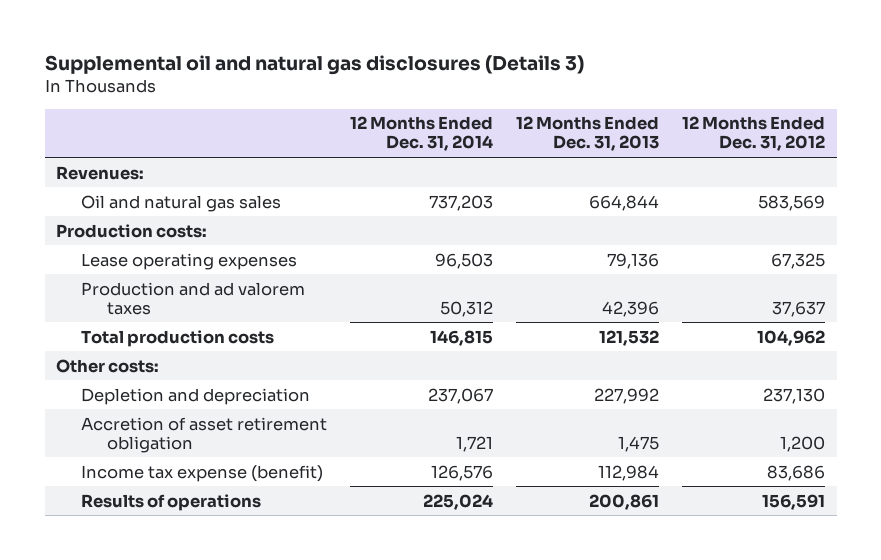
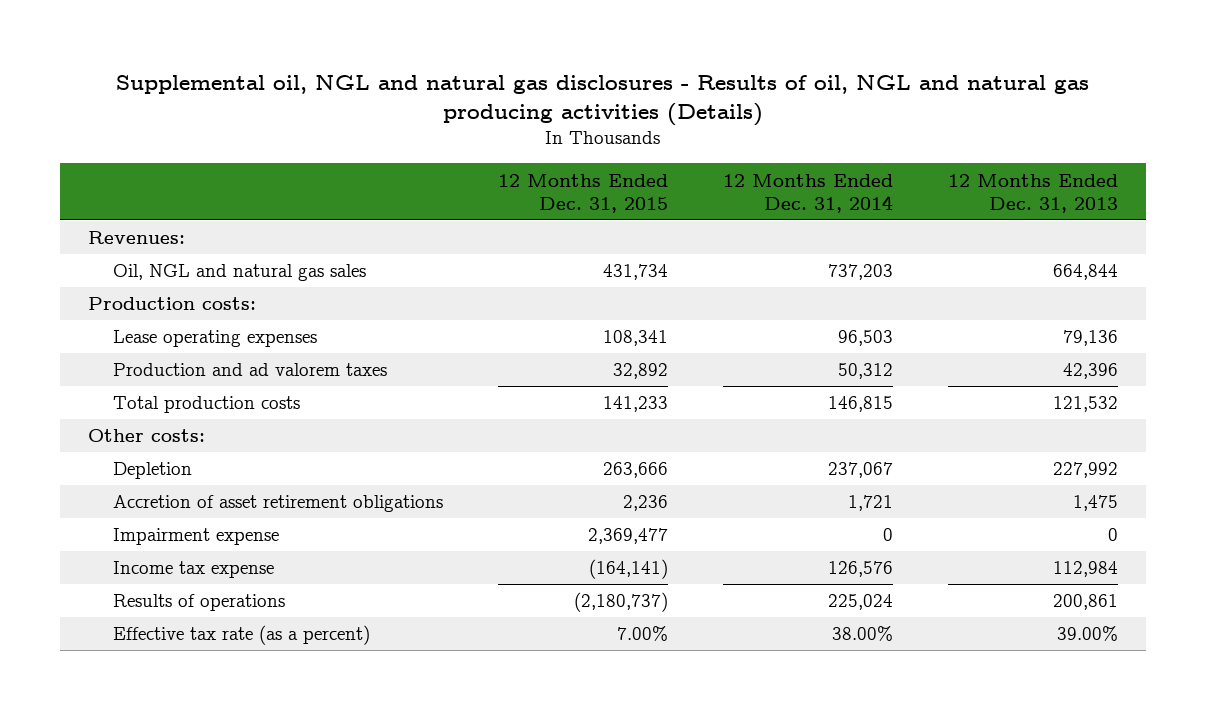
- Supplemental oil and natural gas disclosures (Details 3)
+ Supplemental oil, NGL and natural gas disclosures - Results of oil, NGL and natural gas producing activities (Details)
- | 12 Months Ended Dec. 31, 2014 | 12 Months Ended Dec. 31, 2013 | 12 Months Ended Dec. 31, 2012
+ | 12 Months Ended Dec. 31, 2015 | 12 Months Ended Dec. 31, 2014 | 12 Months Ended Dec. 31, 2013
- Oil and natural gas sales | 737,203 | 664,844 | 583,569
+ Oil, NGL and natural gas sales | 431,734 | 737,203 | 664,844
- Depletion and depreciation | 237,067 | 227,992 | 237,130
- Accretion of asset retirement obligation | 1,721 | 1,475 | 1,200
- Income tax expense (benefit) | 126,576 | 112,984 | 83,686
+ Depletion | 263,666 | 237,067 | 227,992
+ Accretion of asset retirement obligations | 2,236 | 1,721 | 1,475
+ Impairment expense | 2,369,477 | 0 | 0
+ Income tax expense | (164,141) | 126,576 | 112,984
+ Effective tax rate (as a percent) | 7.00% | 38.00% | 39.00%

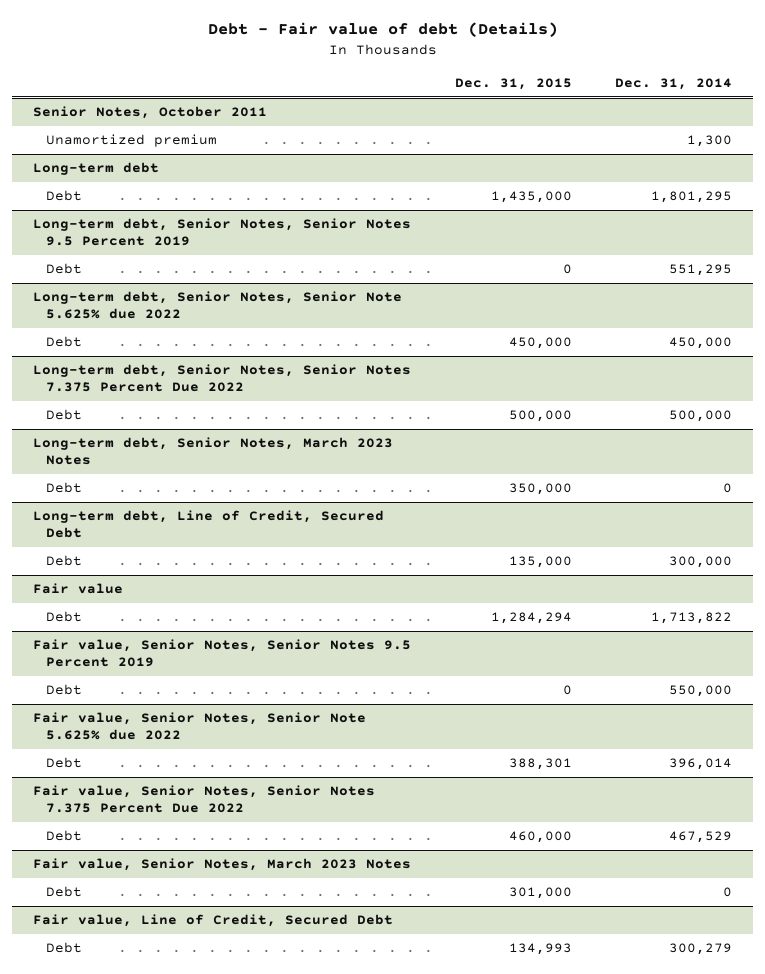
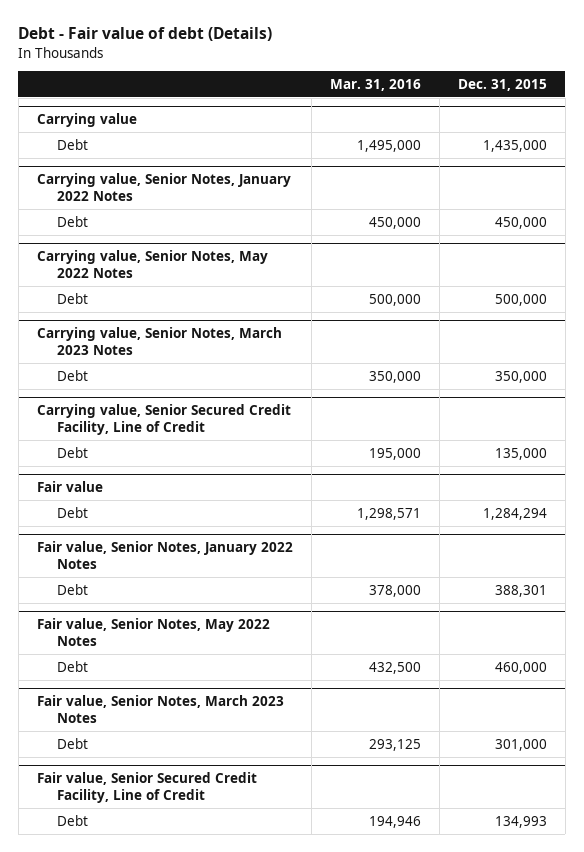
- | Dec. 31, 2015 | Dec. 31, 2014
+ | Mar. 31, 2016 | Dec. 31, 2015
- Senior Notes, October 2011
- Unamortized premium | | 1,300
- Long-term debt
+ Carrying value
- Long-term debt, Senior Notes, Senior Notes 9.5 Percent 2019
- Debt | 0 | 551,295
- Long-term debt, Senior Notes, Senior Note 5.625% due 2022
+ Carrying value, Senior Notes, January 2022 Notes
- Long-term debt, Senior Notes, Senior Notes 7.375 Percent Due 2022
+ Carrying value, Senior Notes, May 2022 Notes
- Long-term debt, Senior Notes, March 2023 Notes
+ Carrying value, Senior Notes, March 2023 Notes
- Long-term debt, Line of Credit, Secured Debt
+ Carrying value, Senior Secured Credit Facility, Line of Credit
- Fair value, Senior Notes, Senior Notes 9.5 Percent 2019
- Debt | 0 | 550,000
- Fair value, Senior Notes, Senior Note 5.625% due 2022
+ Fair value, Senior Notes, January 2022 Notes
- Fair value, Senior Notes, Senior Notes 7.375 Percent Due 2022
+ Fair value, Senior Notes, May 2022 Notes
- Fair value, Line of Credit, Secured Debt
+ Fair value, Senior Secured Credit Facility, Line of Credit

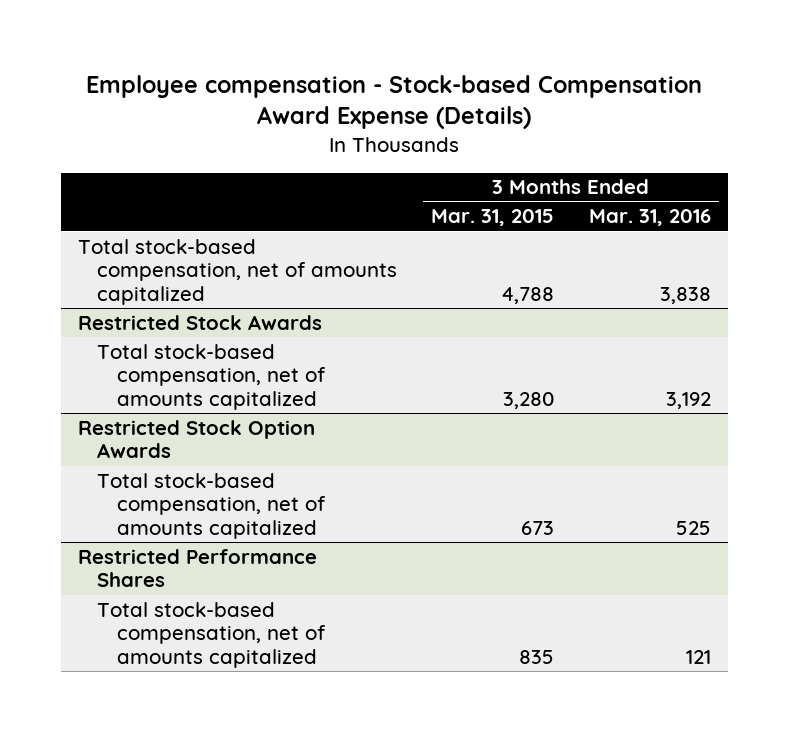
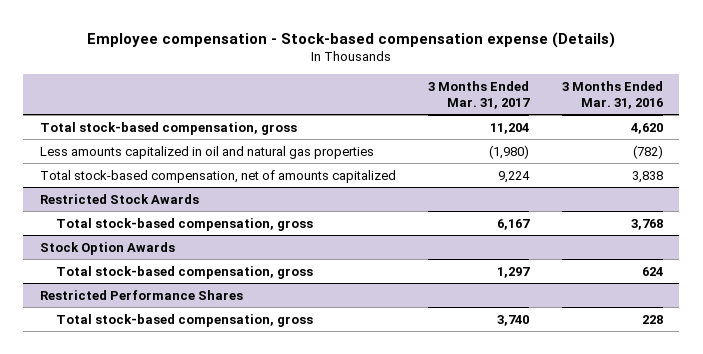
- Employee compensation - Stock-based Compensation Award Expense (Details)
+ Employee compensation - Stock-based compensation expense (Details)
- | 3 Months Ended Mar. 31, 2015 | 3 Months Ended Mar. 31, 2016
+ | 3 Months Ended Mar. 31, 2017 | 3 Months Ended Mar. 31, 2016
+ Total stock-based compensation, gross | 11,204 | 4,620
+ Less amounts capitalized in oil and natural gas properties | (1,980) | (782)
@ Restricted Stock Awards
- Total stock-based compensation, net of amounts capitalized | 3,280 | 3,192
- Restricted Stock Option Awards
- Total stock-based compensation, net of amounts capitalized | 673 | 525
@ Restricted Stock Awards
+ Total stock-based compensation, gross | 6,167 | 3,768
+ Stock Option Awards
+ Total stock-based compensation, gross | 1,297 | 624
@ Restricted Performance Shares
- Total stock-based compensation, net of amounts capitalized | 835 | 121
+ Total stock-based compensation, gross | 3,740 | 228

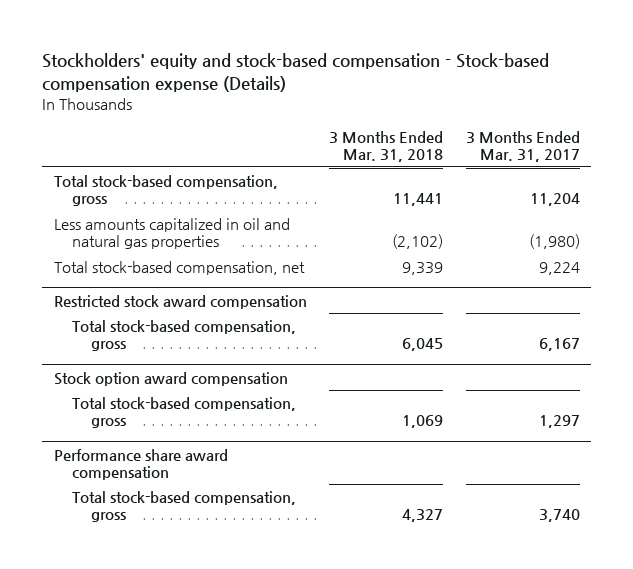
- Employee compensation - Stock-based compensation expense (Details)
+ Stockholders' equity and stock-based compensation - Stock-based compensation expense (Details)
- | 3 Months Ended Mar. 31, 2017 | 3 Months Ended Mar. 31, 2016
+ | 3 Months Ended Mar. 31, 2018 | 3 Months Ended Mar. 31, 2017
- Total stock-based compensation, net of amounts capitalized | 9,224 | 3,838
- Restricted Stock Awards
+ Total stock-based compensation, net | 9,339 | 9,224
+ Restricted stock award compensation
- Stock Option Awards
+ Stock option award compensation
- Restricted Performance Shares
+ Performance share award compensation

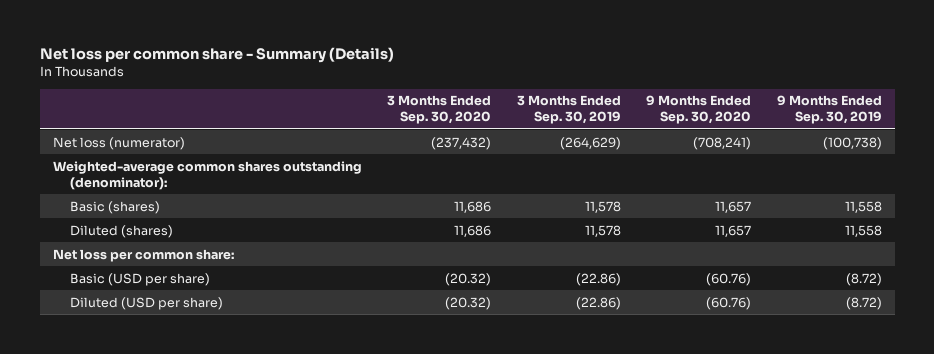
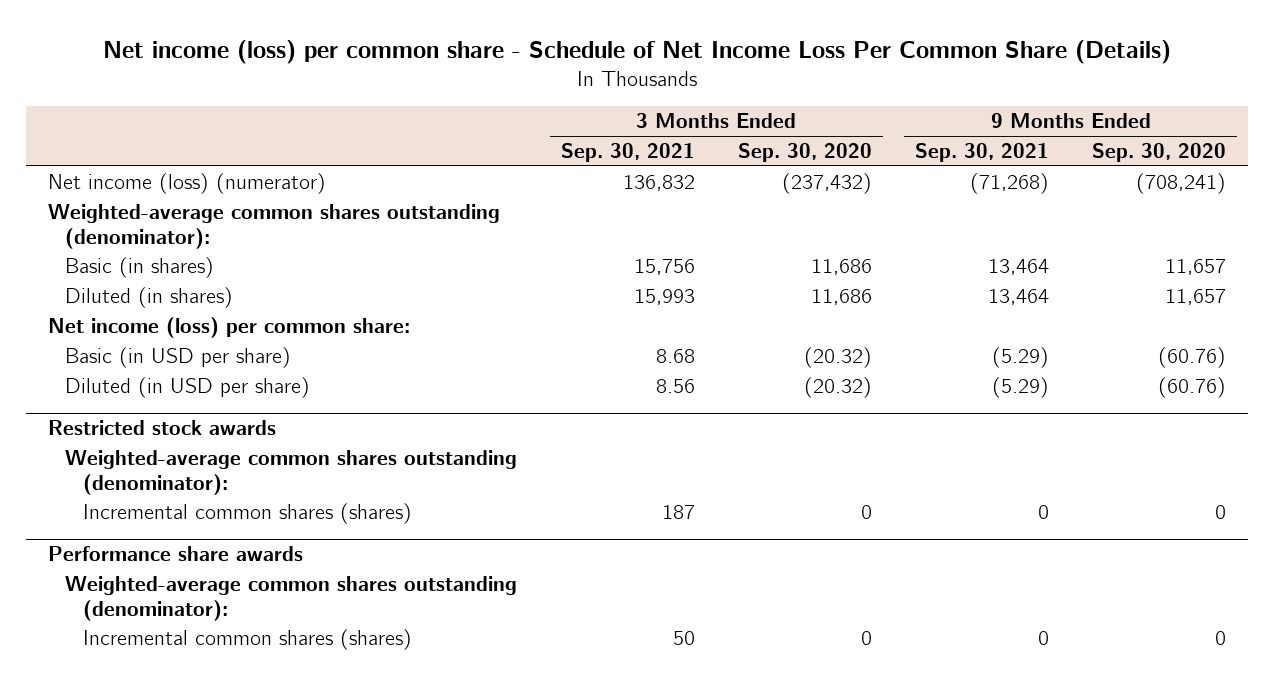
- Net loss per common share - Summary (Details)
+ Net income (loss) per common share - Schedule of Net Income Loss Per Common Share (Details)
- | 3 Months Ended Sep. 30, 2020 | 3 Months Ended Sep. 30, 2019 | 9 Months Ended Sep. 30, 2020 | 9 Months Ended Sep. 30, 2019
+ | 3 Months Ended Sep. 30, 2021 | 3 Months Ended Sep. 30, 2020 | 9 Months Ended Sep. 30, 2021 | 9 Months Ended Sep. 30, 2020
- Net loss (numerator) | (237,432) | (264,629) | (708,241) | (100,738)
+ Net income (loss) (numerator) | 136,832 | (237,432) | (71,268) | (708,241)
- Basic (shares) | 11,686 | 11,578 | 11,657 | 11,558
- Diluted (shares) | 11,686 | 11,578 | 11,657 | 11,558
- Net loss per common share:
- Basic (USD per share) | (20.32) | (22.86) | (60.76) | (8.72)
- Diluted (USD per share) | (20.32) | (22.86) | (60.76) | (8.72)
+ Basic (in shares) | 15,756 | 11,686 | 13,464 | 11,657
+ Diluted (in shares) | 15,993 | 11,686 | 13,464 | 11,657
+ Net income (loss) per common share:
+ Basic (in USD per share) | 8.68 | (20.32) | (5.29) | (60.76)
+ Diluted (in USD per share) | 8.56 | (20.32) | (5.29) | (60.76)
+ Restricted stock awards
+ Weighted-average common shares outstanding (denominator):
+ Incremental common shares (shares) | 187 | 0 | 0 | 0
+ Performance share awards
+ Weighted-average common shares outstanding (denominator):
+ Incremental common shares (shares) | 50 | 0 | 0 | 0

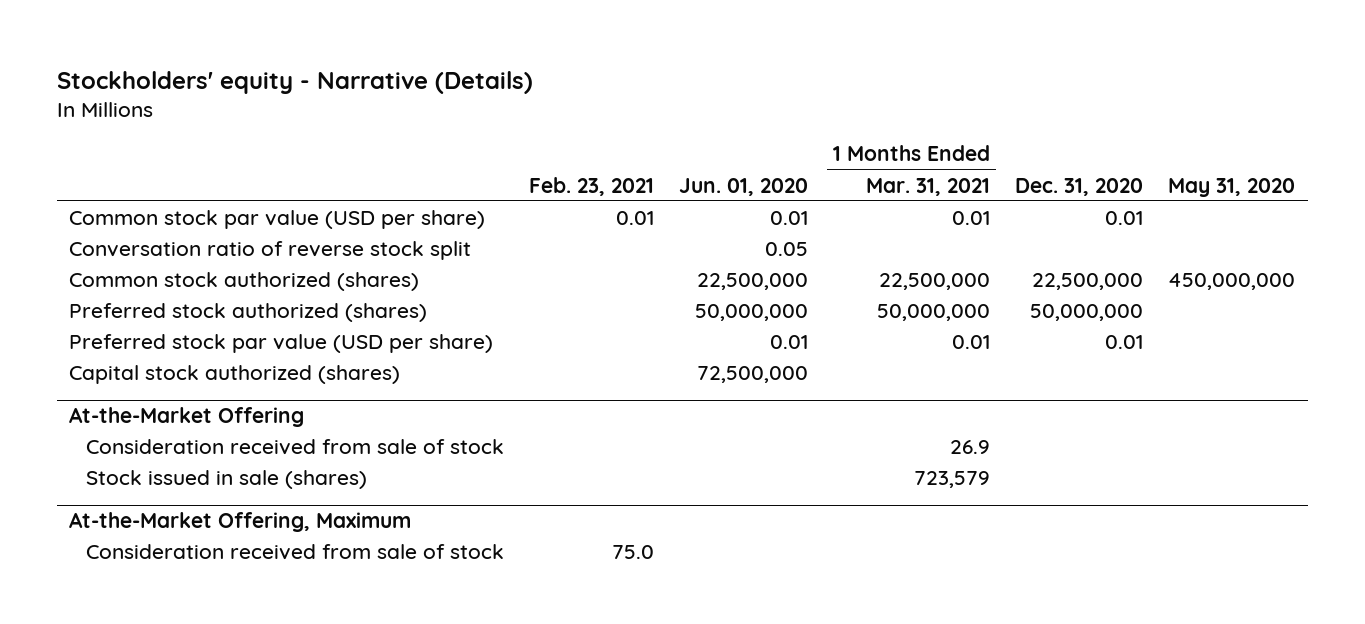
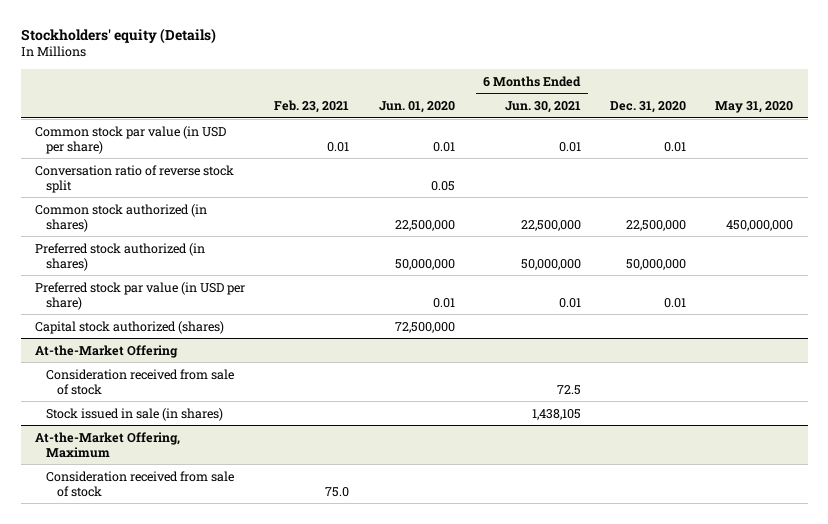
- Stockholders' equity - Narrative (Details)
+ Stockholders' equity (Details)
- | Feb. 23, 2021 | Jun. 01, 2020 | 1 Months Ended Mar. 31, 2021 | Dec. 31, 2020 | May 31, 2020
+ | Feb. 23, 2021 | Jun. 01, 2020 | 6 Months Ended Jun. 30, 2021 | Dec. 31, 2020 | May 31, 2020
- Common stock par value (USD per share) | 0.01 | 0.01 | 0.01 | 0.01 |
+ Common stock par value (in USD per share) | 0.01 | 0.01 | 0.01 | 0.01 |
- Common stock authorized (shares) | | 22,500,000 | 22,500,000 | 22,500,000 | 450,000,000
- Preferred stock authorized (shares) | | 50,000,000 | 50,000,000 | 50,000,000 |
- Preferred stock par value (USD per share) | | 0.01 | 0.01 | 0.01 |
+ Common stock authorized (in shares) | | 22,500,000 | 22,500,000 | 22,500,000 | 450,000,000
+ Preferred stock authorized (in shares) | | 50,000,000 | 50,000,000 | 50,000,000 |
+ Preferred stock par value (in USD per share) | | 0.01 | 0.01 | 0.01 |
@ At-the-Market Offering
- Stock issued in sale (shares) | | | 723,579 | |
+ Stock issued in sale (in shares) | | | 1,438,105 | |

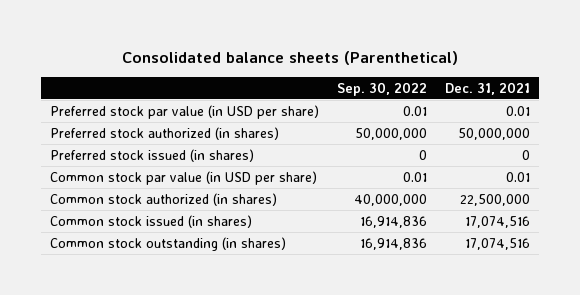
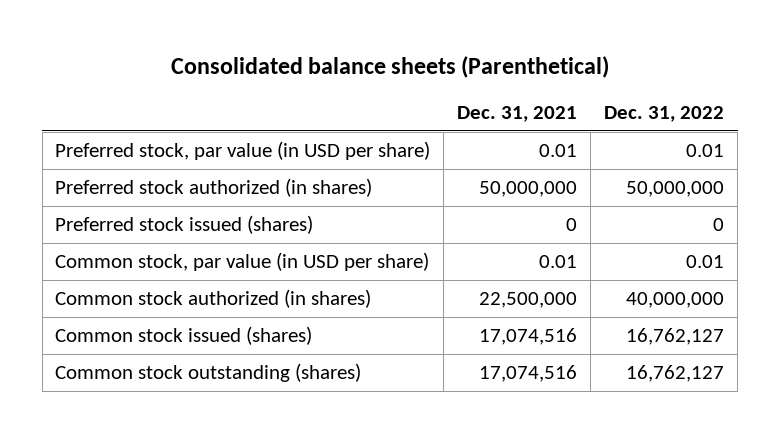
- | Sep. 30, 2022 | Dec. 31, 2021
+ | Dec. 31, 2021 | Dec. 31, 2022
- Preferred stock par value (in USD per share) | 0.01 | 0.01
+ Preferred stock, par value (in USD per share) | 0.01 | 0.01
- Preferred stock issued (in shares) | 0 | 0
- Common stock par value (in USD per share) | 0.01 | 0.01
+ Preferred stock issued (shares) | 0 | 0
+ Common stock, par value (in USD per share) | 0.01 | 0.01
- Common stock issued (in shares) | 16,914,836 | 17,074,516
- Common stock outstanding (in shares) | 16,914,836 | 17,074,516
+ Common stock issued (shares) | 17,074,516 | 16,762,127
+ Common stock outstanding (shares) | 17,074,516 | 16,762,127

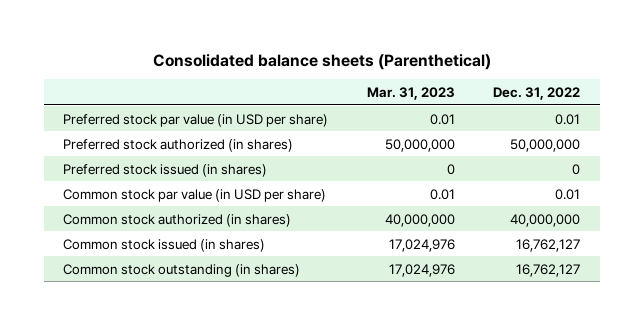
- | Dec. 31, 2021 | Dec. 31, 2022
+ | Mar. 31, 2023 | Dec. 31, 2022
- Preferred stock, par value (in USD per share) | 0.01 | 0.01
+ Preferred stock par value (in USD per share) | 0.01 | 0.01
- Preferred stock issued (shares) | 0 | 0
- Common stock, par value (in USD per share) | 0.01 | 0.01
+ Preferred stock issued (in shares) | 0 | 0
+ Common stock par value (in USD per share) | 0.01 | 0.01
- Common stock issued (shares) | 17,074,516 | 16,762,127
- Common stock outstanding (shares) | 17,074,516 | 16,762,127
+ Common stock issued (in shares) | 17,024,976 | 16,762,127
+ Common stock outstanding (in shares) | 17,024,976 | 16,762,127

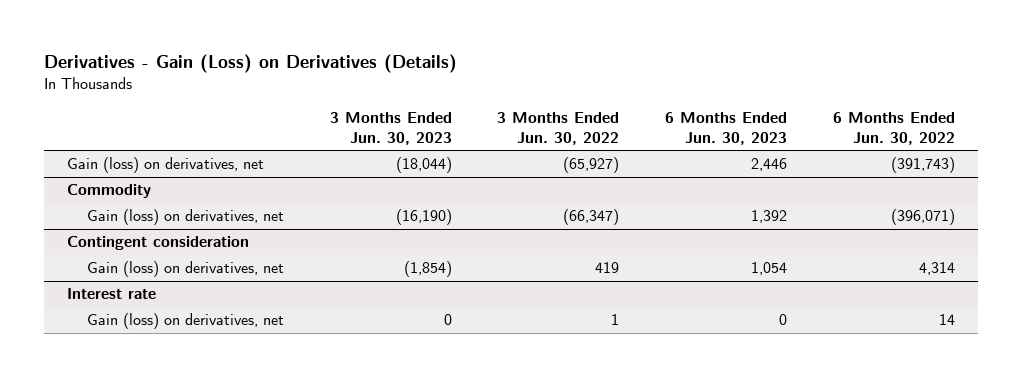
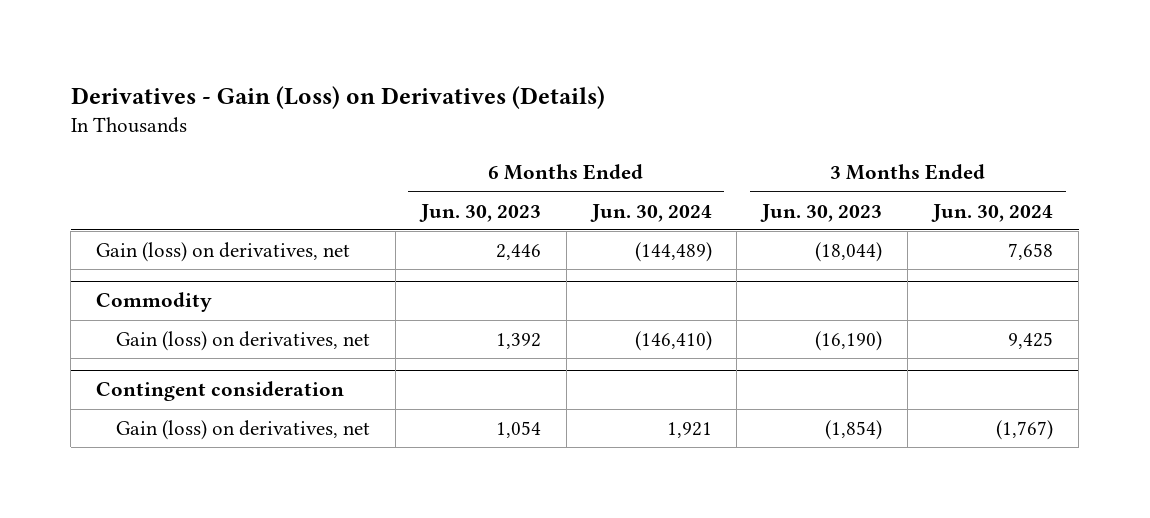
- | 3 Months Ended Jun. 30, 2023 | 3 Months Ended Jun. 30, 2022 | 6 Months Ended Jun. 30, 2023 | 6 Months Ended Jun. 30, 2022
+ | 6 Months Ended Jun. 30, 2023 | 6 Months Ended Jun. 30, 2024 | 3 Months Ended Jun. 30, 2023 | 3 Months Ended Jun. 30, 2024
- Interest rate
- Gain (loss) on derivatives, net | 0 | 1 | 0 | 14

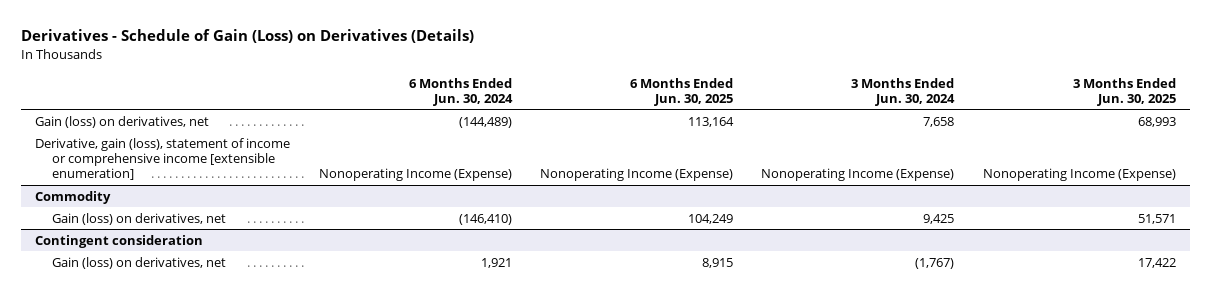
- Derivatives - Gain (Loss) on Derivatives (Details)
+ Derivatives - Schedule of Gain (Loss) on Derivatives (Details)
- | 6 Months Ended Jun. 30, 2023 | 6 Months Ended Jun. 30, 2024 | 3 Months Ended Jun. 30, 2023 | 3 Months Ended Jun. 30, 2024
+ | 6 Months Ended Jun. 30, 2024 | 6 Months Ended Jun. 30, 2025 | 3 Months Ended Jun. 30, 2024 | 3 Months Ended Jun. 30, 2025
+ Derivative, gain (loss), statement of income or comprehensive income [extensible enumeration] | Nonoperating Income (Expense) | Nonoperating Income (Expense) | Nonoperating Income (Expense) | Nonoperating Income (Expense)

